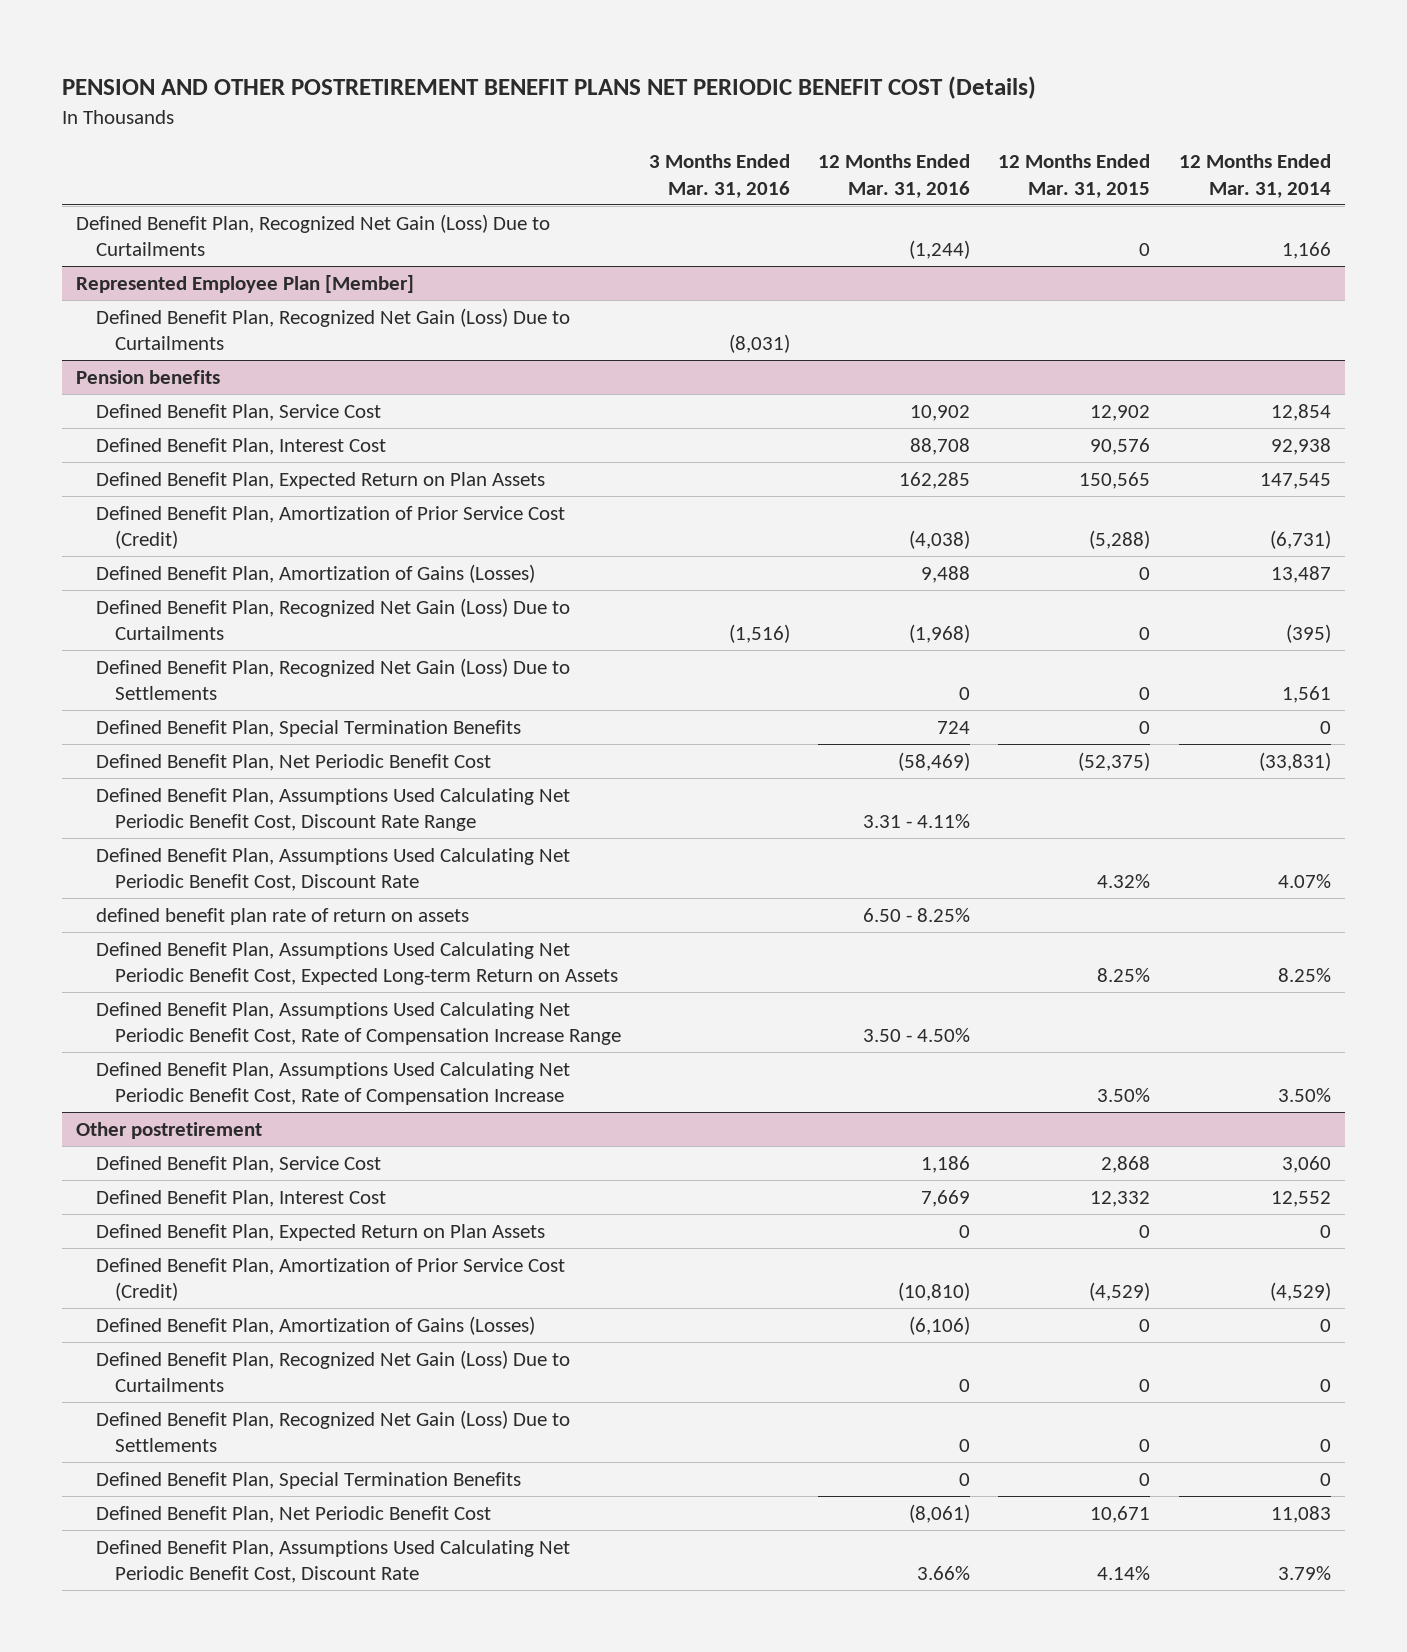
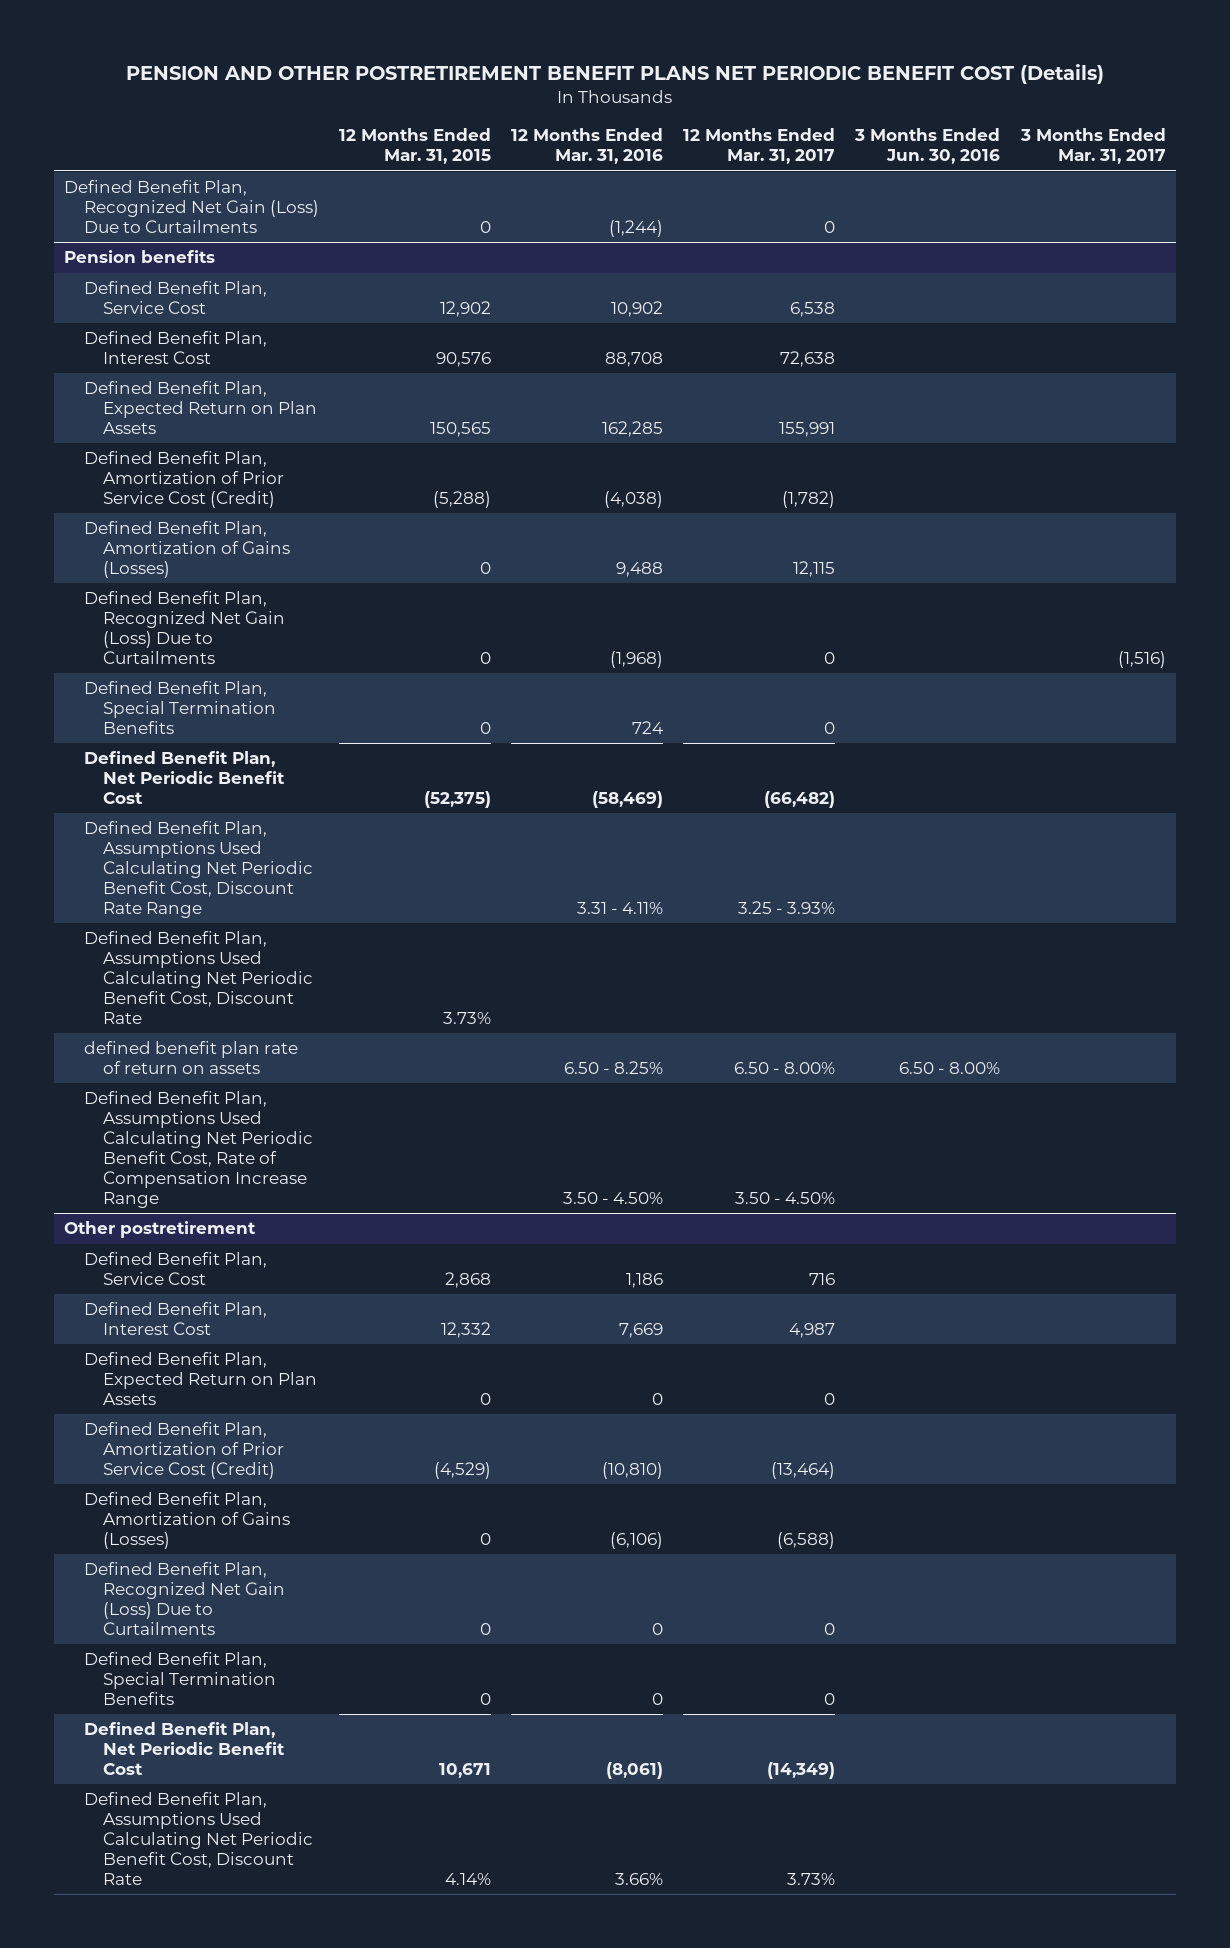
- | 3 Months Ended Mar. 31, 2016 | 12 Months Ended Mar. 31, 2016 | 12 Months Ended Mar. 31, 2015 | 12 Months Ended Mar. 31, 2014
+ | 12 Months Ended Mar. 31, 2015 | 12 Months Ended Mar. 31, 2016 | 12 Months Ended Mar. 31, 2017 | 3 Months Ended Jun. 30, 2016 | 3 Months Ended Mar. 31, 2017
- Represented Employee Plan [Member]
- Defined Benefit Plan, Recognized Net Gain (Loss) Due to Curtailments | (8,031) | | |
@ Pension benefits
- Defined Benefit Plan, Recognized Net Gain (Loss) Due to Settlements | | 0 | 0 | 1,561
- Defined Benefit Plan, Assumptions Used Calculating Net Periodic Benefit Cost, Discount Rate | | | 4.32% | 4.07%
+ Defined Benefit Plan, Assumptions Used Calculating Net Periodic Benefit Cost, Discount Rate | 3.73% | | | |
- Defined Benefit Plan, Assumptions Used Calculating Net Periodic Benefit Cost, Expected Long-term Return on Assets | | | 8.25% | 8.25%
- Defined Benefit Plan, Assumptions Used Calculating Net Periodic Benefit Cost, Rate of Compensation Increase | | | 3.50% | 3.50%
@ Other postretirement
- Defined Benefit Plan, Recognized Net Gain (Loss) Due to Settlements | | 0 | 0 | 0

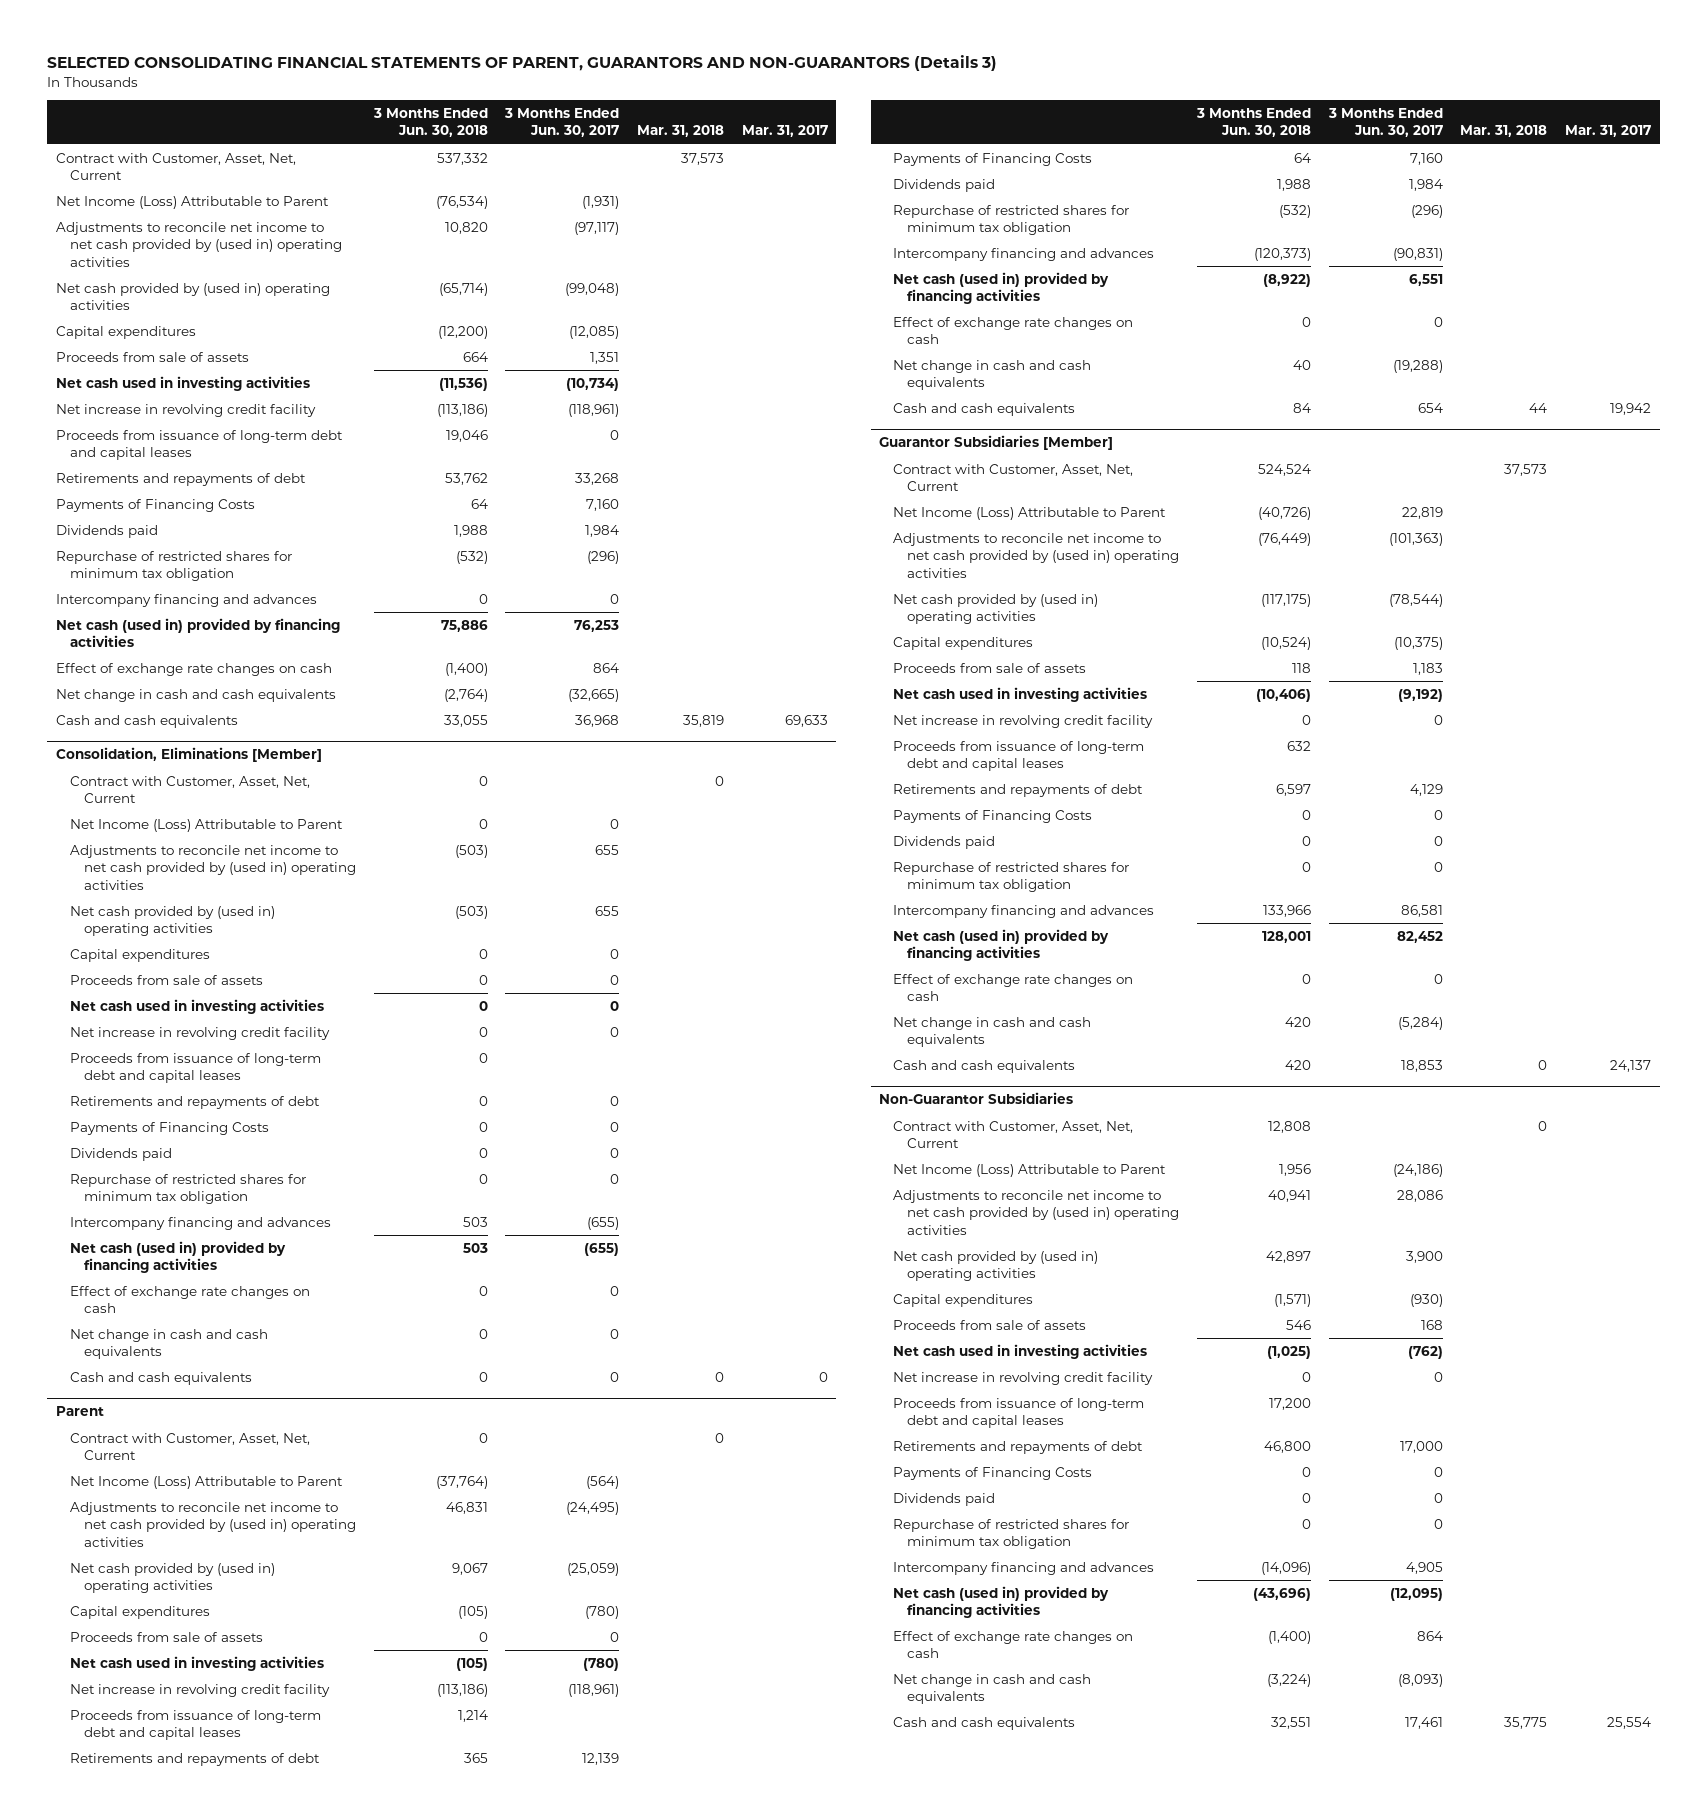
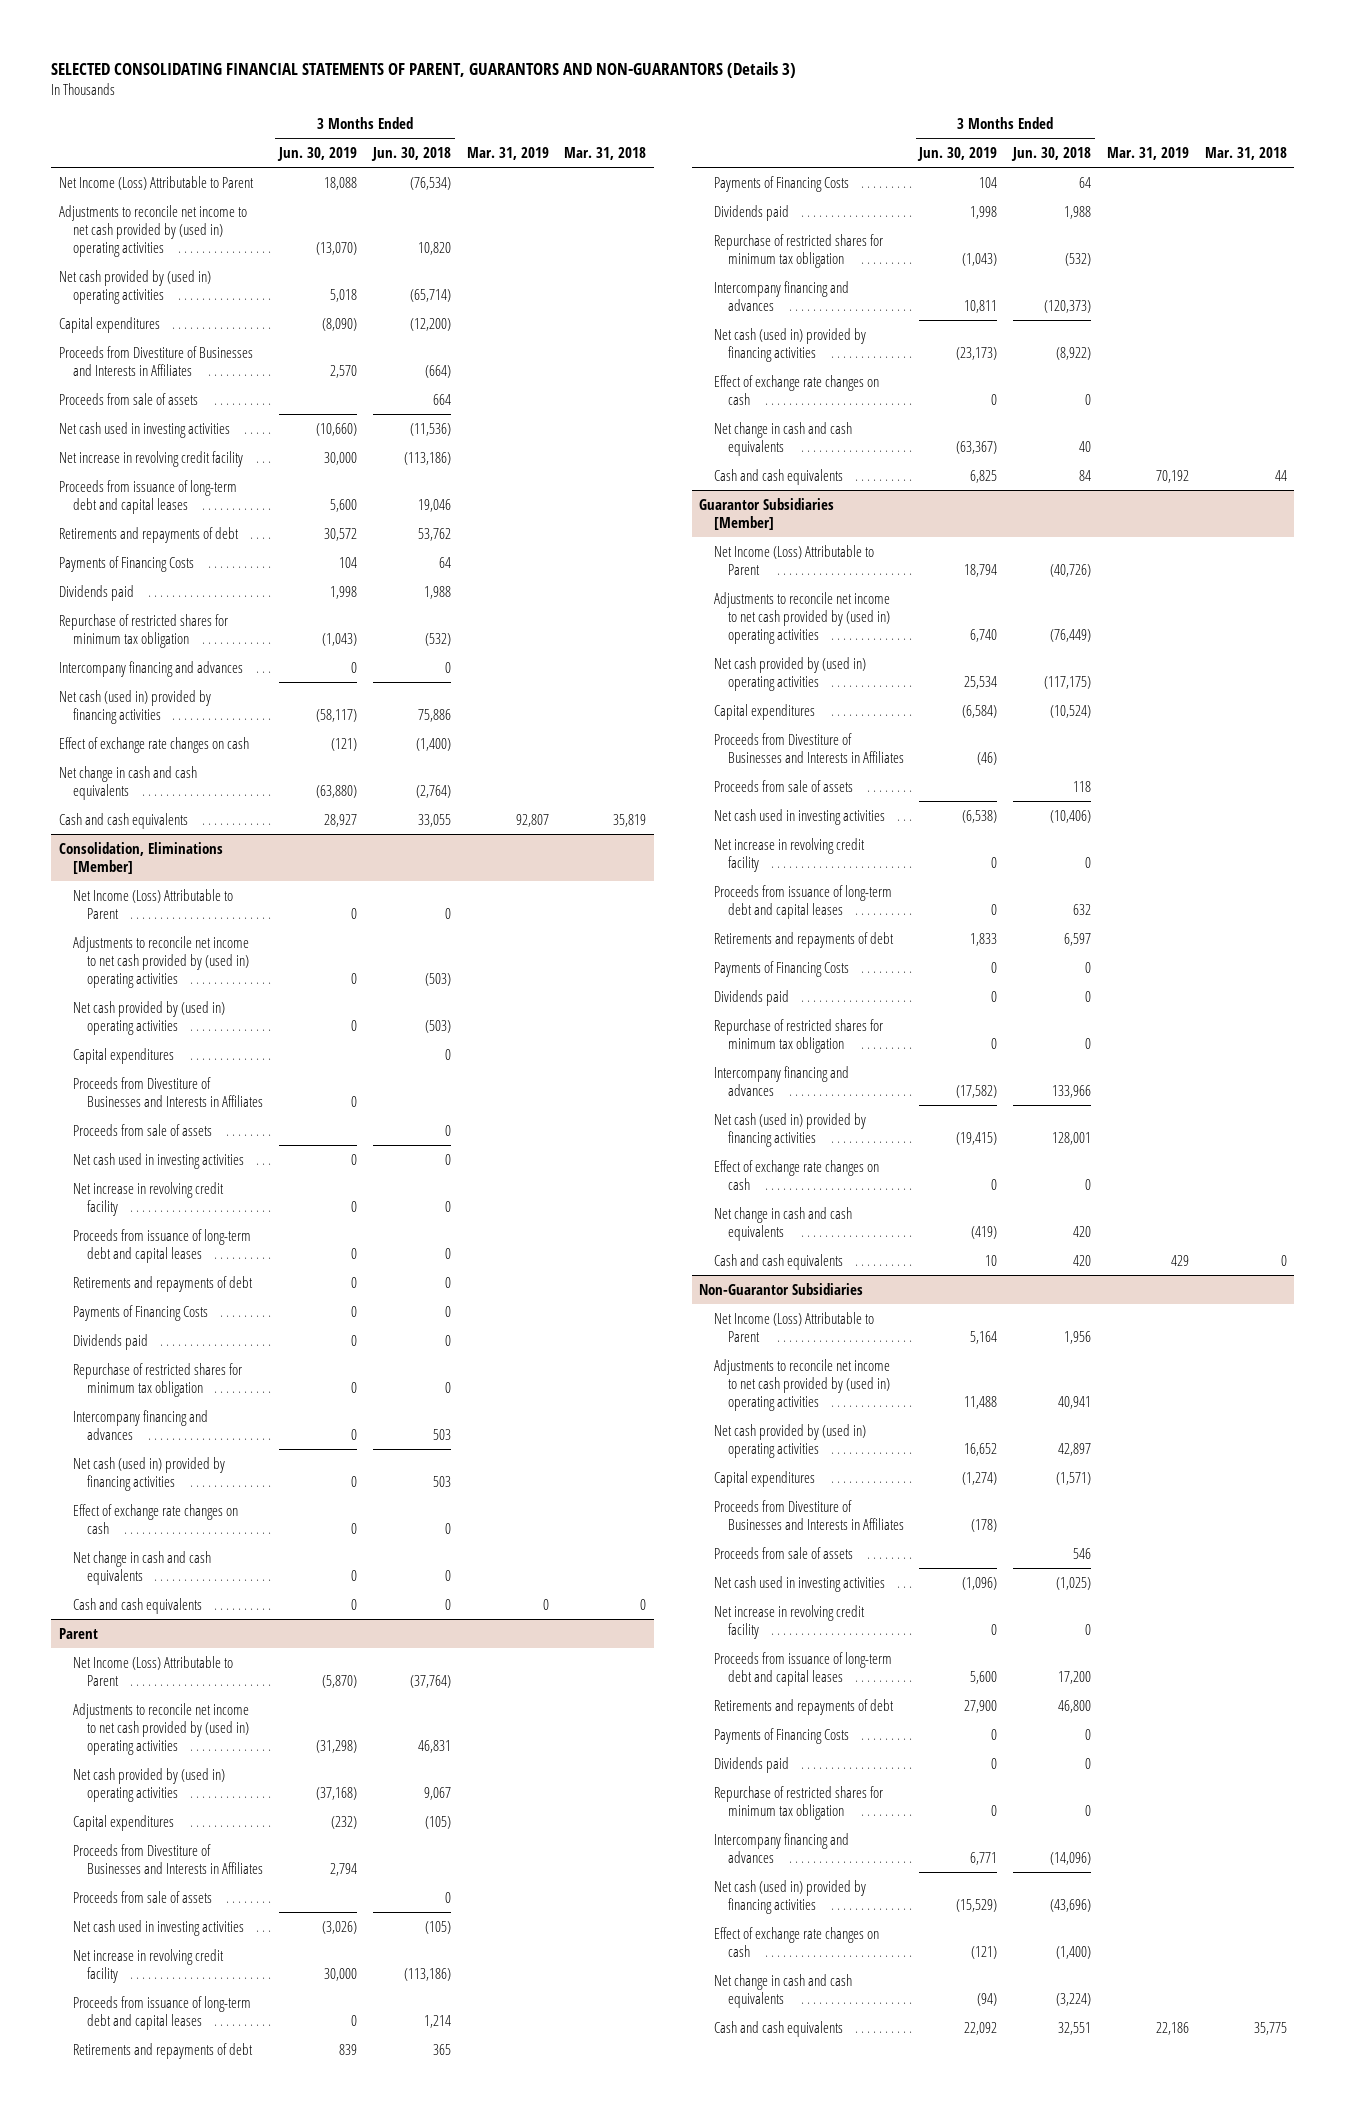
- | 3 Months Ended Jun. 30, 2018 | 3 Months Ended Jun. 30, 2017 | Mar. 31, 2018 | Mar. 31, 2017
+ | 3 Months Ended Jun. 30, 2019 | 3 Months Ended Jun. 30, 2018 | Mar. 31, 2019 | Mar. 31, 2018
- Contract with Customer, Asset, Net, Current | 537,332 | | 37,573 |
+ Proceeds from Divestiture of Businesses and Interests in Affiliates | 2,570 | (664) | |
@ Consolidation, Eliminations [Member]
- Contract with Customer, Asset, Net, Current | 0 | | 0 |
+ Proceeds from Divestiture of Businesses and Interests in Affiliates | 0 | | |
@ Parent
- Contract with Customer, Asset, Net, Current | 0 | | 0 |
+ Proceeds from Divestiture of Businesses and Interests in Affiliates | 2,794 | | |
@ Guarantor Subsidiaries [Member]
- Contract with Customer, Asset, Net, Current | 524,524 | | 37,573 |
+ Proceeds from Divestiture of Businesses and Interests in Affiliates | (46) | | |
@ Non-Guarantor Subsidiaries
- Contract with Customer, Asset, Net, Current | 12,808 | | 0 |
+ Proceeds from Divestiture of Businesses and Interests in Affiliates | (178) | | |

